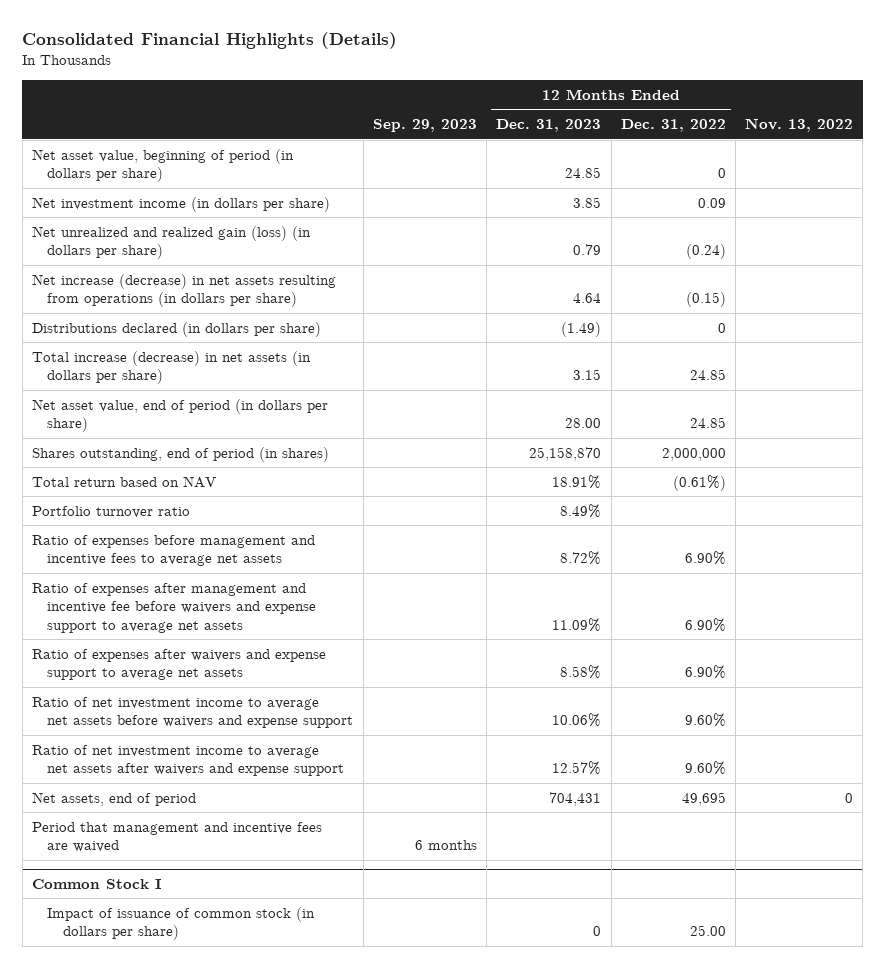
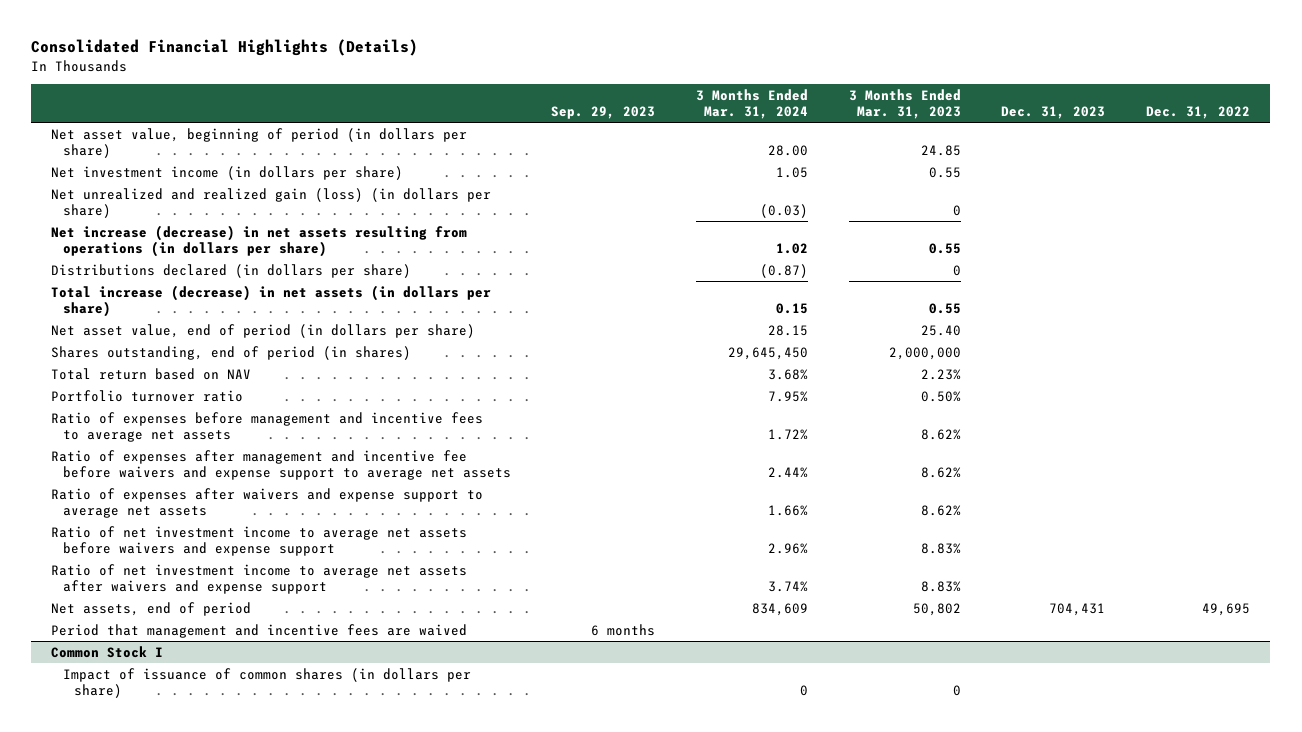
- | Sep. 29, 2023 | 12 Months Ended Dec. 31, 2023 | 12 Months Ended Dec. 31, 2022 | Nov. 13, 2022
+ | Sep. 29, 2023 | 3 Months Ended Mar. 31, 2024 | 3 Months Ended Mar. 31, 2023 | Dec. 31, 2023 | Dec. 31, 2022
@ Common Stock I
- Impact of issuance of common stock (in dollars per share) | | 0 | 25.00 |
+ Impact of issuance of common shares (in dollars per share) | | 0 | 0 | |

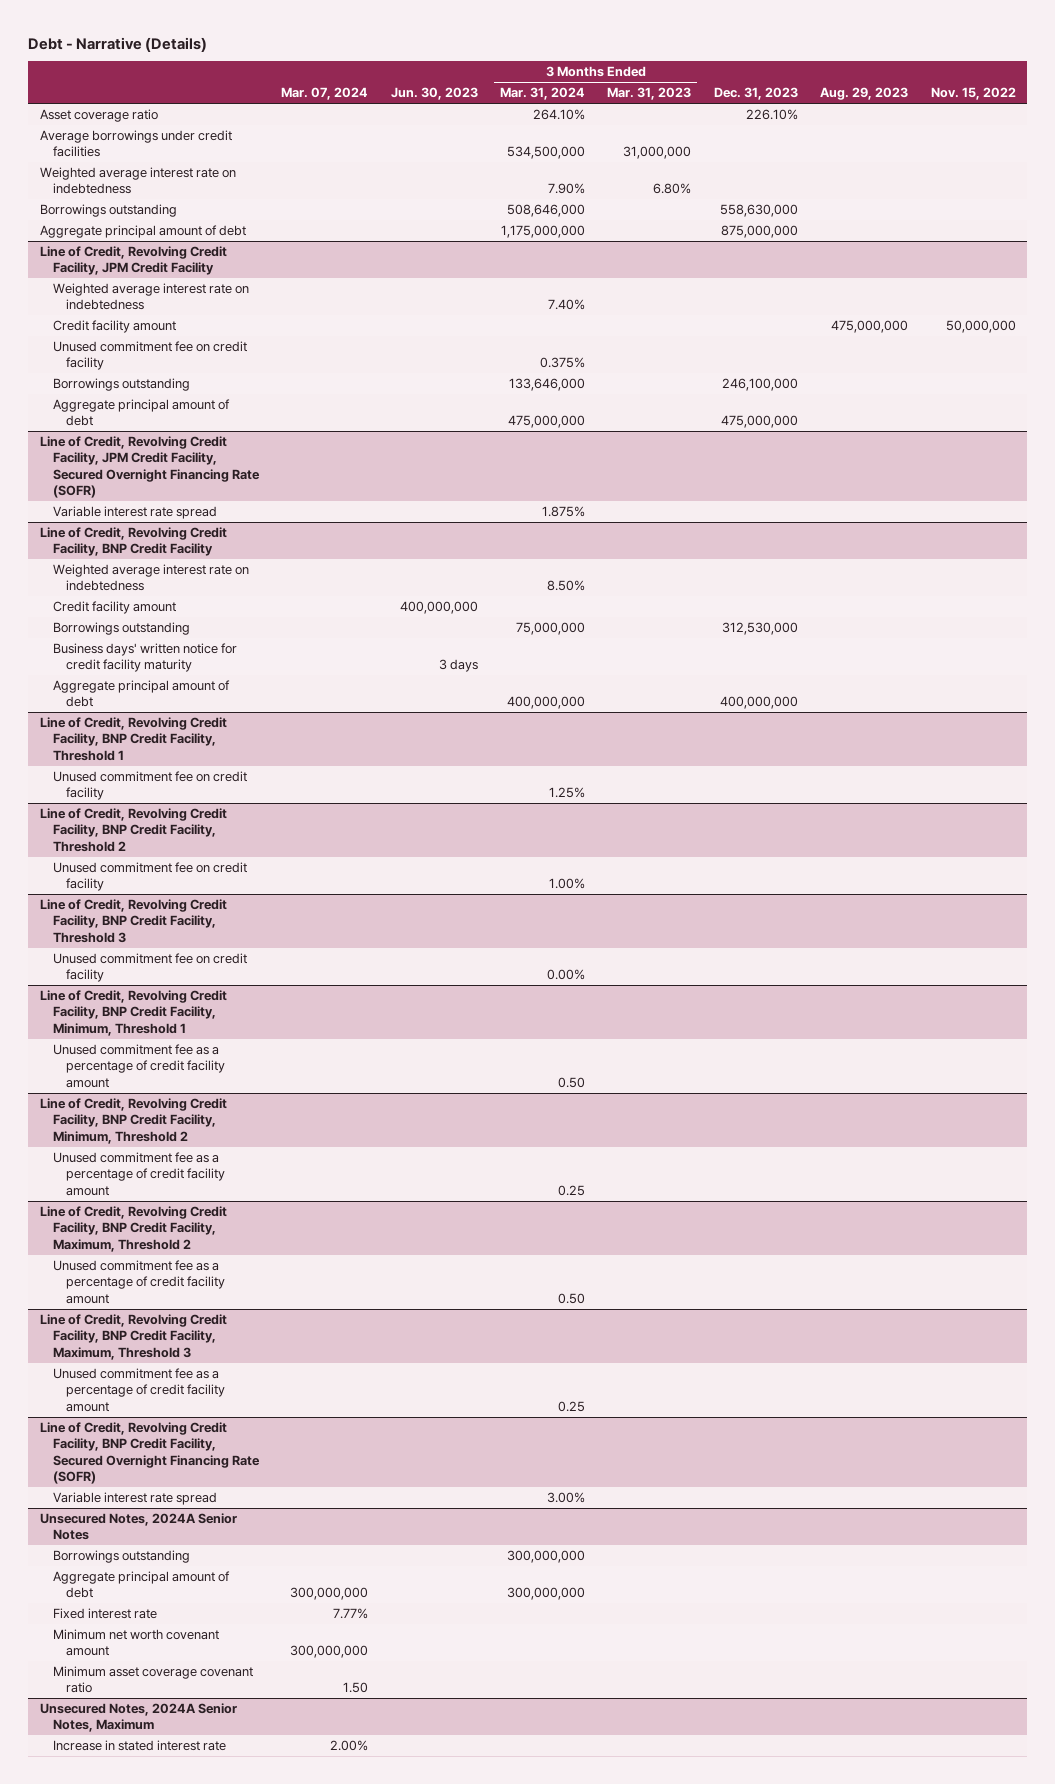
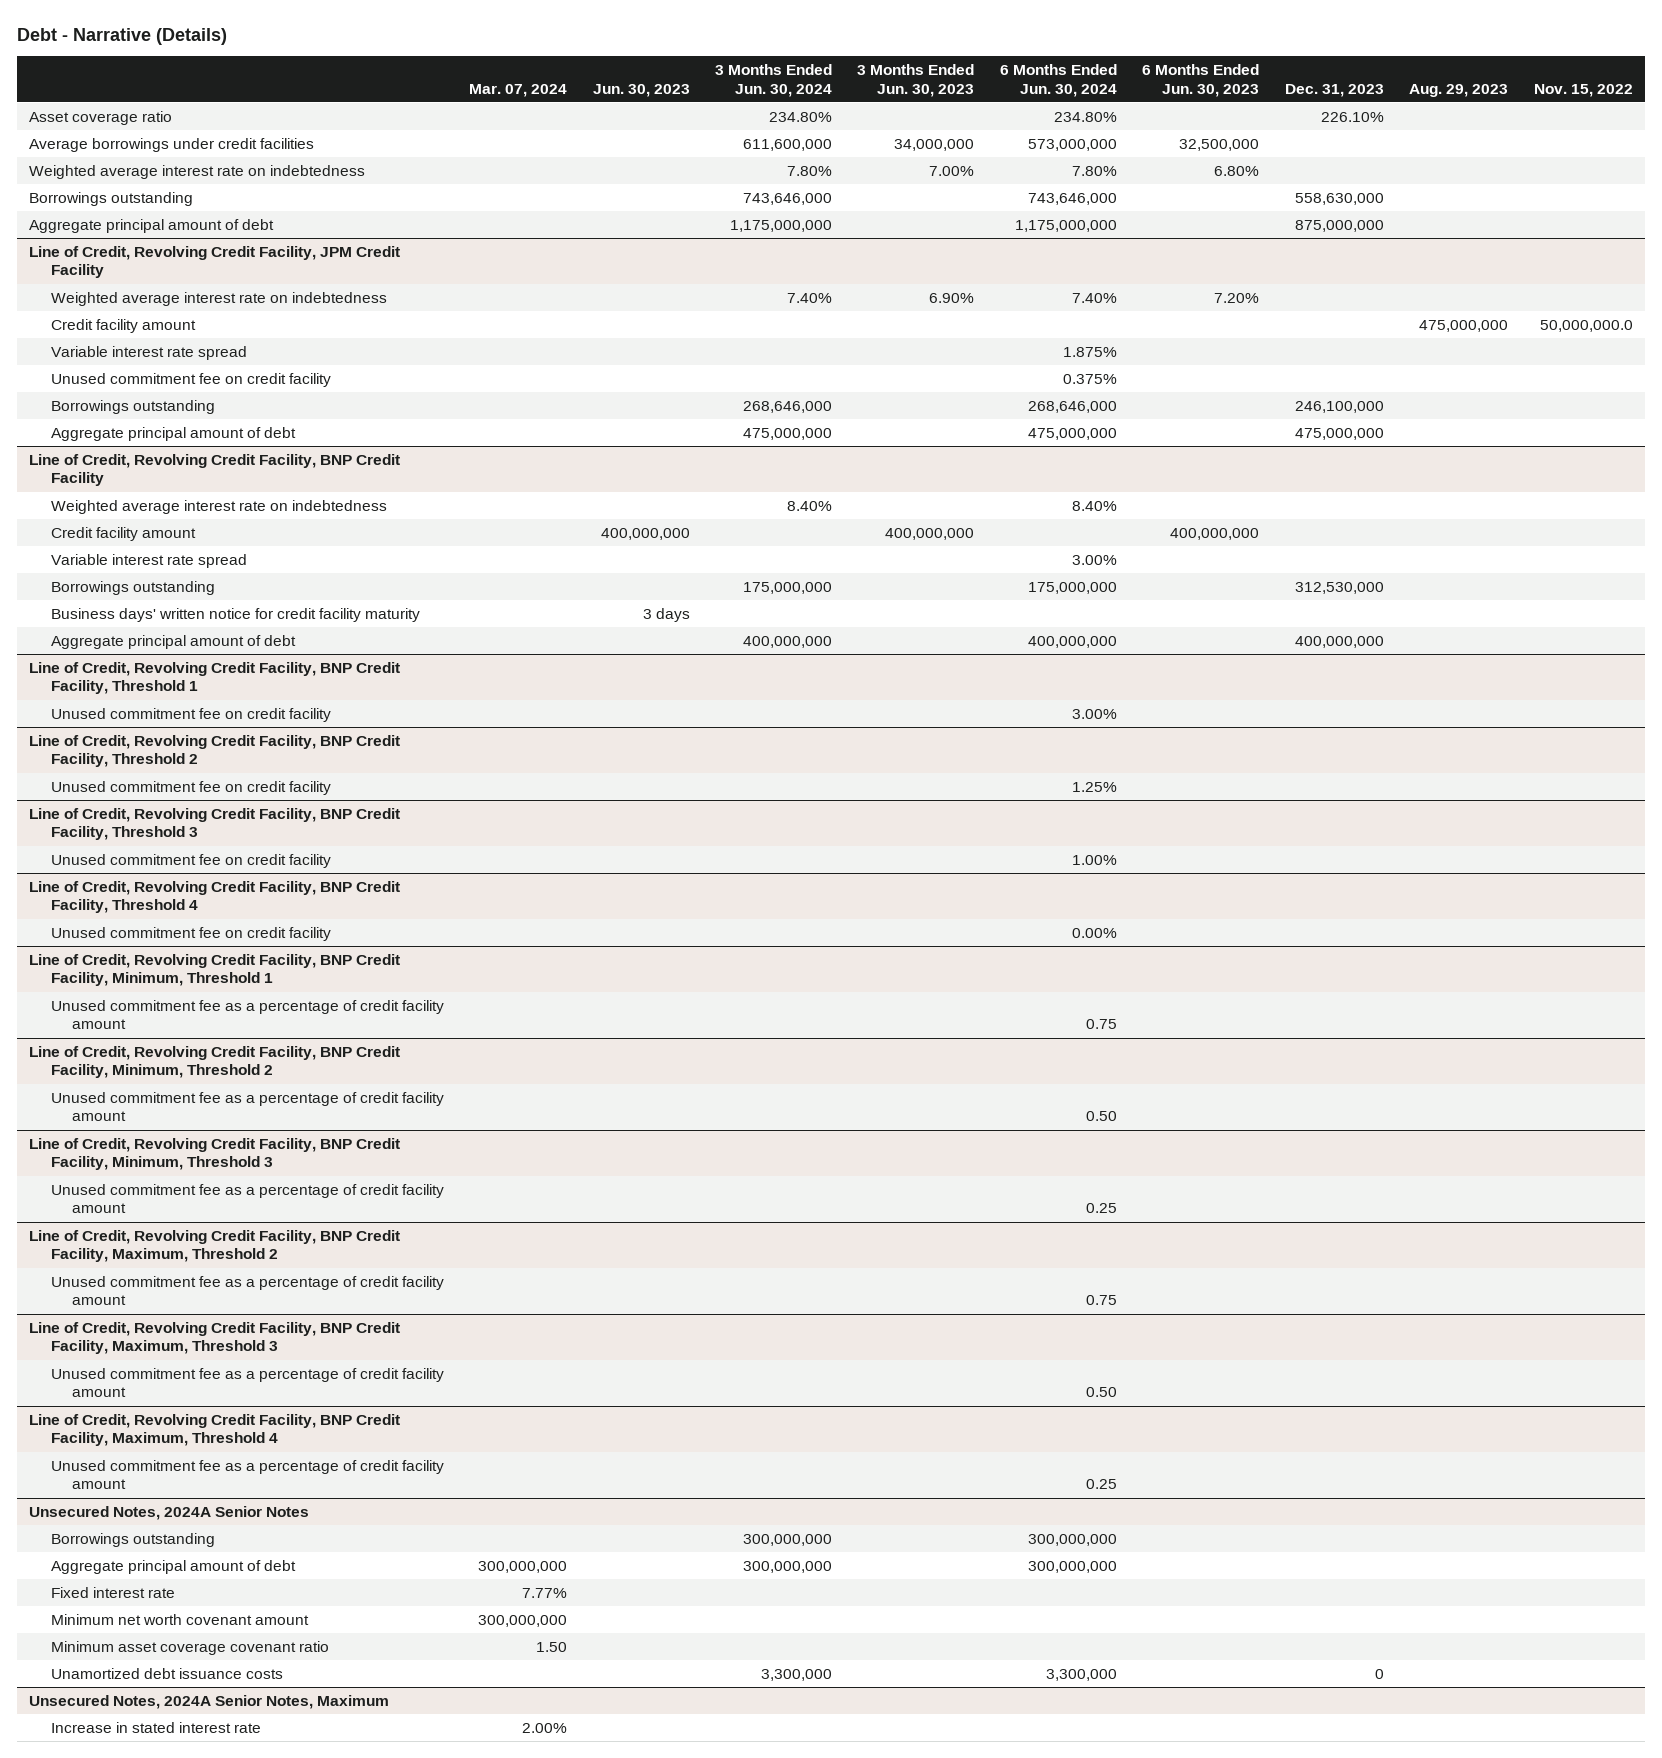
- | Mar. 07, 2024 | Jun. 30, 2023 | 3 Months Ended Mar. 31, 2024 | 3 Months Ended Mar. 31, 2023 | Dec. 31, 2023 | Aug. 29, 2023 | Nov. 15, 2022
+ | Mar. 07, 2024 | Jun. 30, 2023 | 3 Months Ended Jun. 30, 2024 | 3 Months Ended Jun. 30, 2023 | 6 Months Ended Jun. 30, 2024 | 6 Months Ended Jun. 30, 2023 | Dec. 31, 2023 | Aug. 29, 2023 | Nov. 15, 2022
@ Line of Credit, Revolving Credit Facility, JPM Credit Facility
- Credit facility amount | | | | | | 475,000,000 | 50,000,000
+ Credit facility amount | | | | | | | | 475,000,000 | 50,000,000.0
+ Variable interest rate spread | | | | | 1.875% | | | |
- Line of Credit, Revolving Credit Facility, JPM Credit Facility, Secured Overnight Financing Rate (SOFR)
- Variable interest rate spread | | | 1.875% | | | |
@ Line of Credit, Revolving Credit Facility, BNP Credit Facility
+ Variable interest rate spread | | | | | 3.00% | | | |
+ Line of Credit, Revolving Credit Facility, BNP Credit Facility, Threshold 4
+ Unused commitment fee on credit facility | | | | | 0.00% | | | |
+ Line of Credit, Revolving Credit Facility, BNP Credit Facility, Minimum, Threshold 3
+ Unused commitment fee as a percentage of credit facility amount | | | | | 0.25 | | | |
- Line of Credit, Revolving Credit Facility, BNP Credit Facility, Secured Overnight Financing Rate (SOFR)
- Variable interest rate spread | | | 3.00% | | | |
+ Line of Credit, Revolving Credit Facility, BNP Credit Facility, Maximum, Threshold 4
+ Unused commitment fee as a percentage of credit facility amount | | | | | 0.25 | | | |
@ Unsecured Notes, 2024A Senior Notes
+ Unamortized debt issuance costs | | | 3,300,000 | | 3,300,000 | | 0 | |

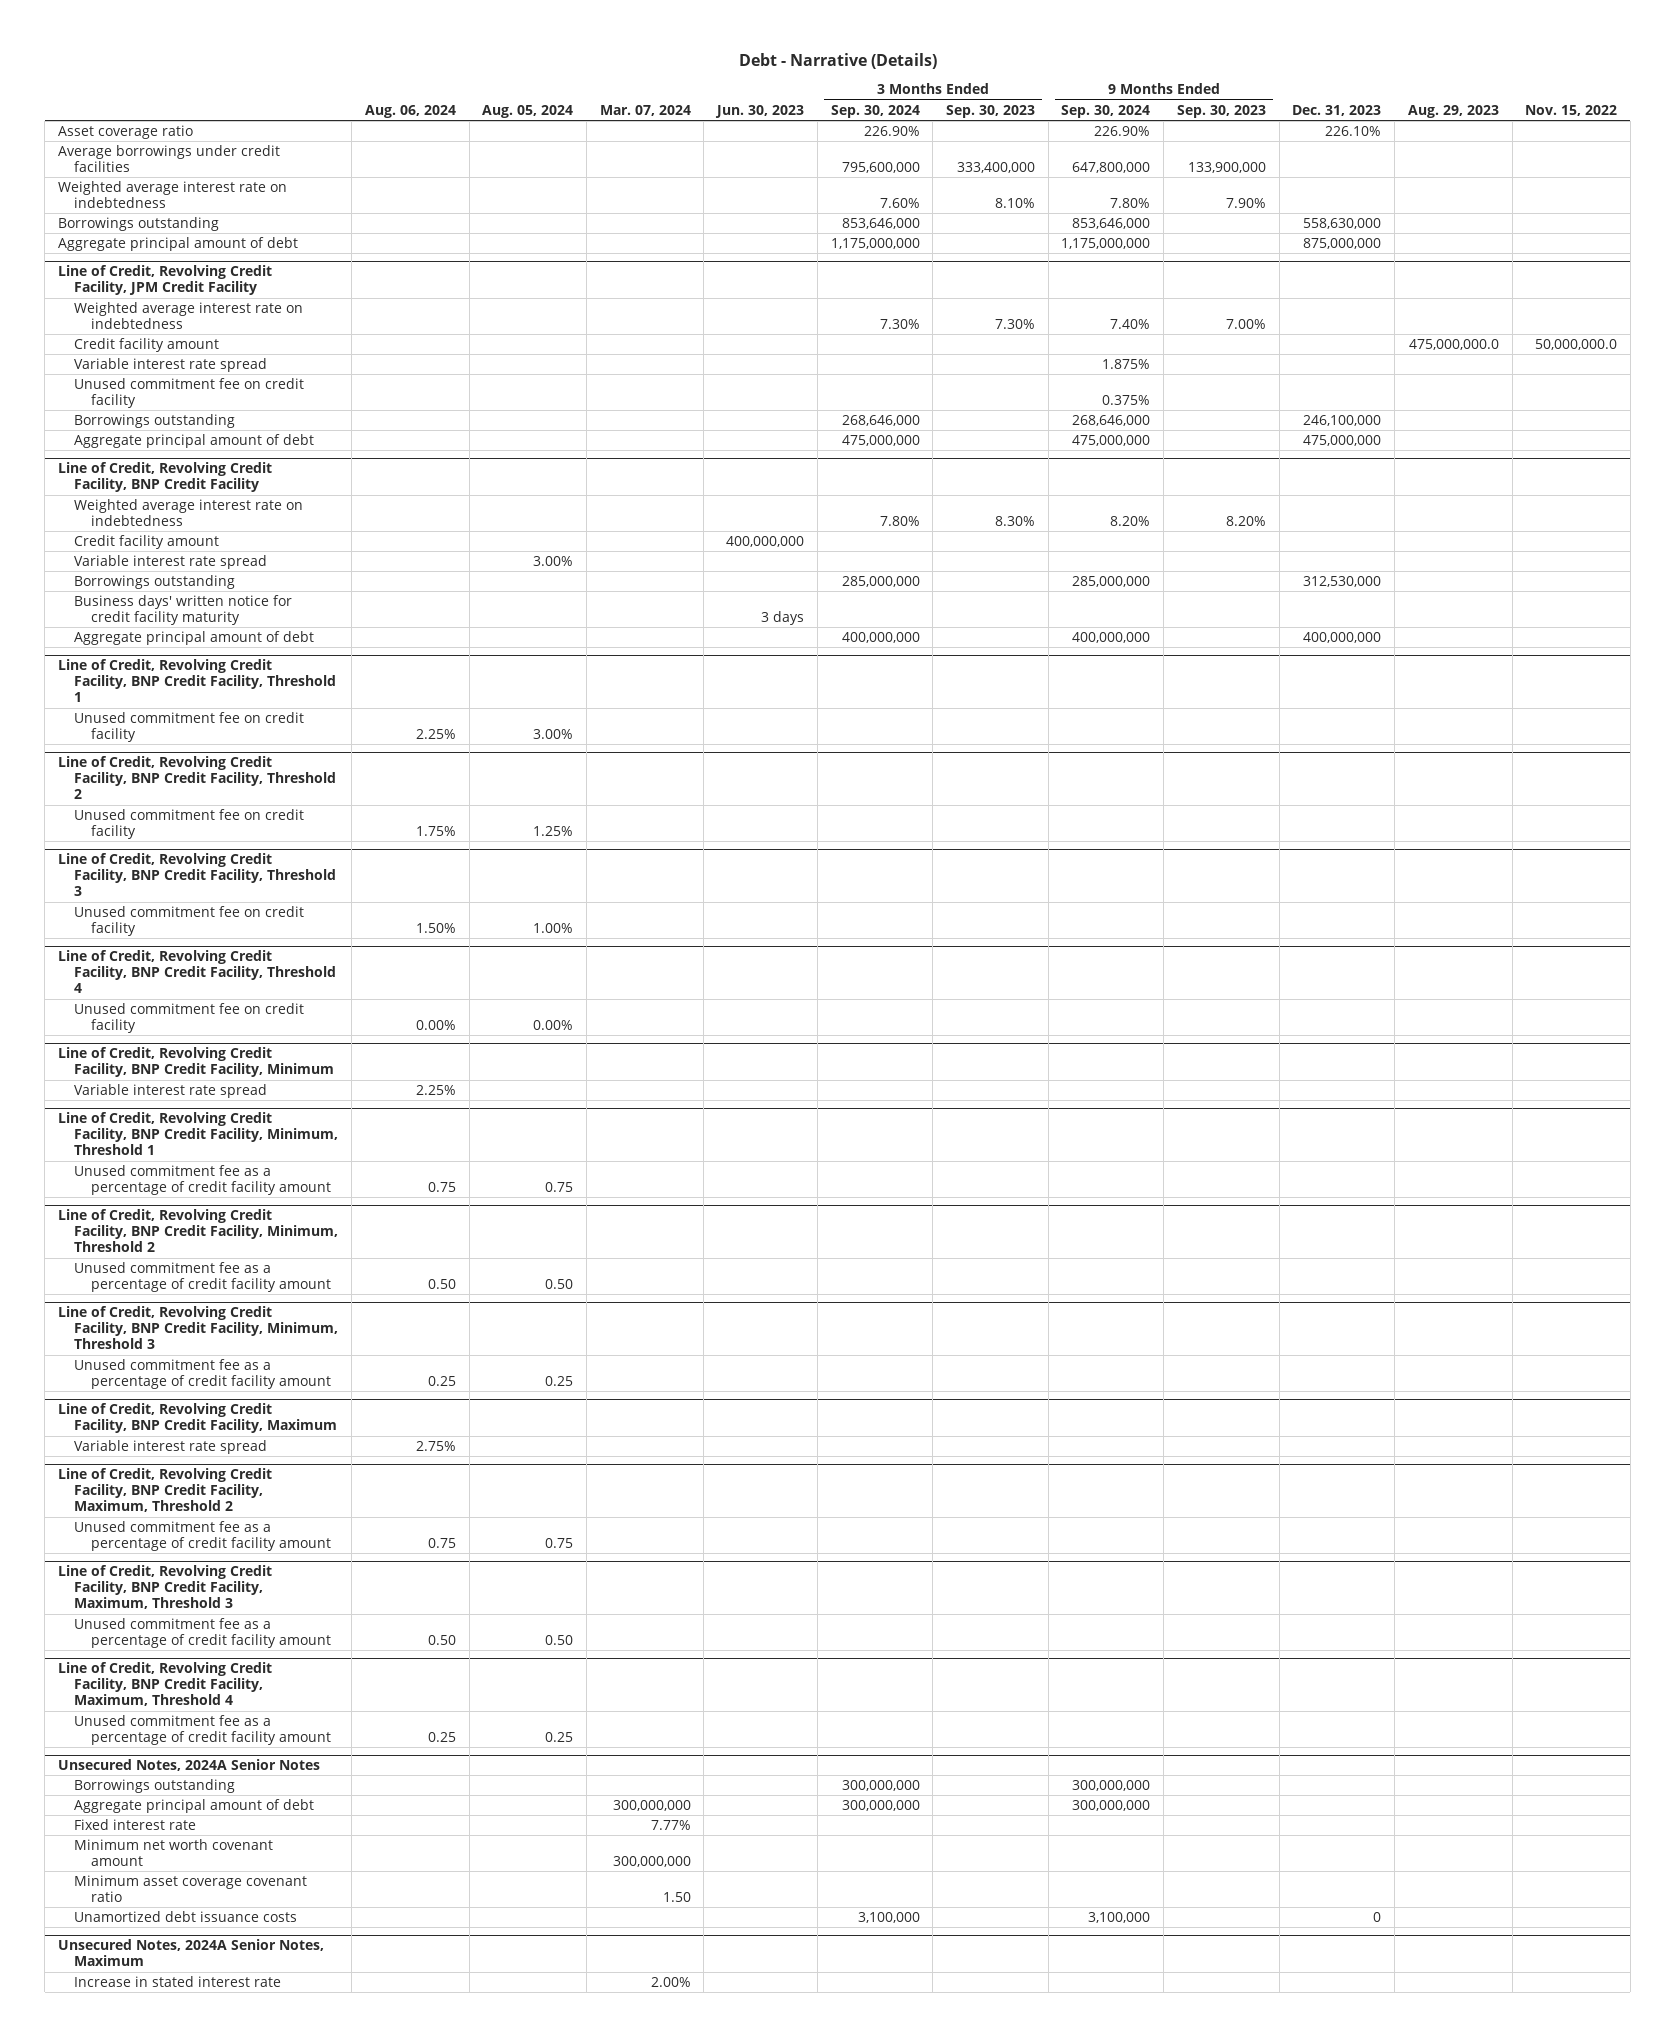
- | Mar. 07, 2024 | Jun. 30, 2023 | 3 Months Ended Jun. 30, 2024 | 3 Months Ended Jun. 30, 2023 | 6 Months Ended Jun. 30, 2024 | 6 Months Ended Jun. 30, 2023 | Dec. 31, 2023 | Aug. 29, 2023 | Nov. 15, 2022
+ | Aug. 06, 2024 | Aug. 05, 2024 | Mar. 07, 2024 | Jun. 30, 2023 | 3 Months Ended Sep. 30, 2024 | 3 Months Ended Sep. 30, 2023 | 9 Months Ended Sep. 30, 2024 | 9 Months Ended Sep. 30, 2023 | Dec. 31, 2023 | Aug. 29, 2023 | Nov. 15, 2022
@ Line of Credit, Revolving Credit Facility, JPM Credit Facility
- Credit facility amount | | | | | | | | 475,000,000 | 50,000,000.0
+ Credit facility amount | | | | | | | | | | 475,000,000.0 | 50,000,000.0
+ Line of Credit, Revolving Credit Facility, BNP Credit Facility, Minimum
+ Variable interest rate spread | 2.25% | | | | | | | | | |
+ Line of Credit, Revolving Credit Facility, BNP Credit Facility, Maximum
+ Variable interest rate spread | 2.75% | | | | | | | | | |

